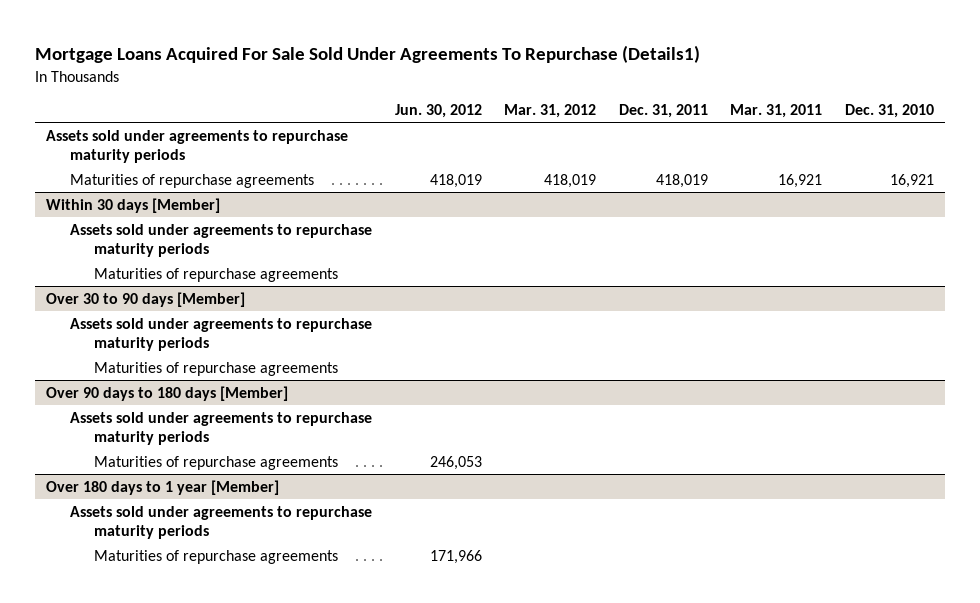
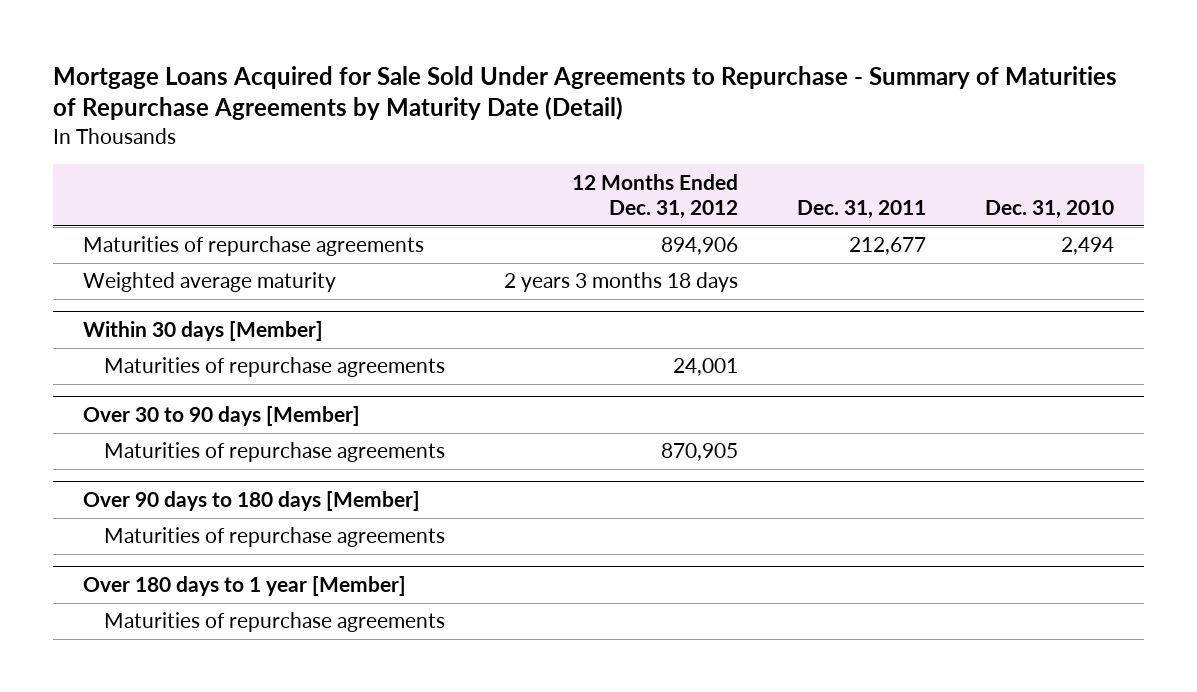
- Mortgage Loans Acquired For Sale Sold Under Agreements To Repurchase (Details1)
+ Mortgage Loans Acquired for Sale Sold Under Agreements to Repurchase - Summary of Maturities of Repurchase Agreements by Maturity Date (Detail)
- | Jun. 30, 2012 | Mar. 31, 2012 | Dec. 31, 2011 | Mar. 31, 2011 | Dec. 31, 2010
+ | 12 Months Ended Dec. 31, 2012 | Dec. 31, 2011 | Dec. 31, 2010
- Assets sold under agreements to repurchase maturity periods
- Maturities of repurchase agreements | 418,019 | 418,019 | 418,019 | 16,921 | 16,921
+ Maturities of repurchase agreements | 894,906 | 212,677 | 2,494
+ Weighted average maturity | 2 years 3 months 18 days | |
@ Within 30 days [Member]
- Assets sold under agreements to repurchase maturity periods
@ Over 30 to 90 days [Member]
- Assets sold under agreements to repurchase maturity periods
@ Over 90 days to 180 days [Member]
- Assets sold under agreements to repurchase maturity periods
@ Over 180 days to 1 year [Member]
- Assets sold under agreements to repurchase maturity periods

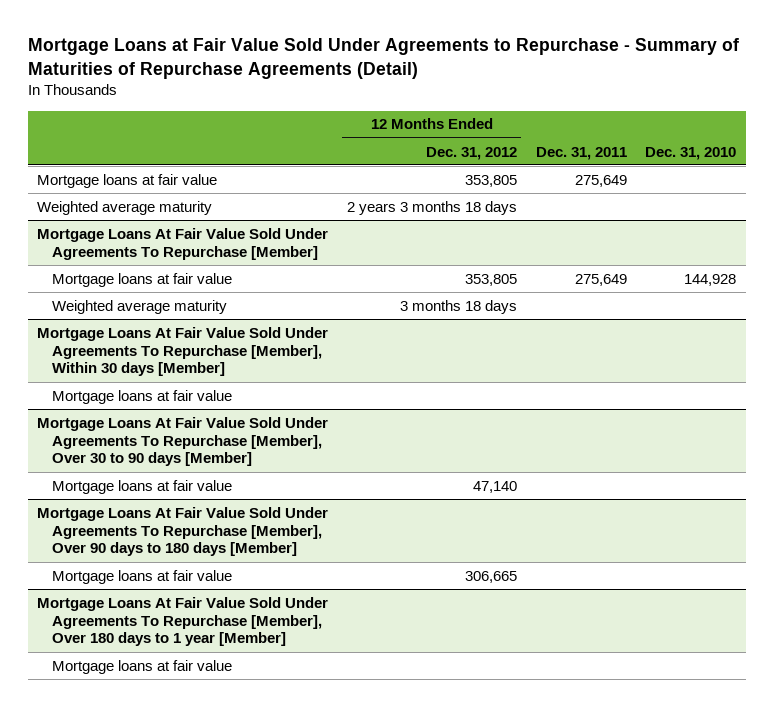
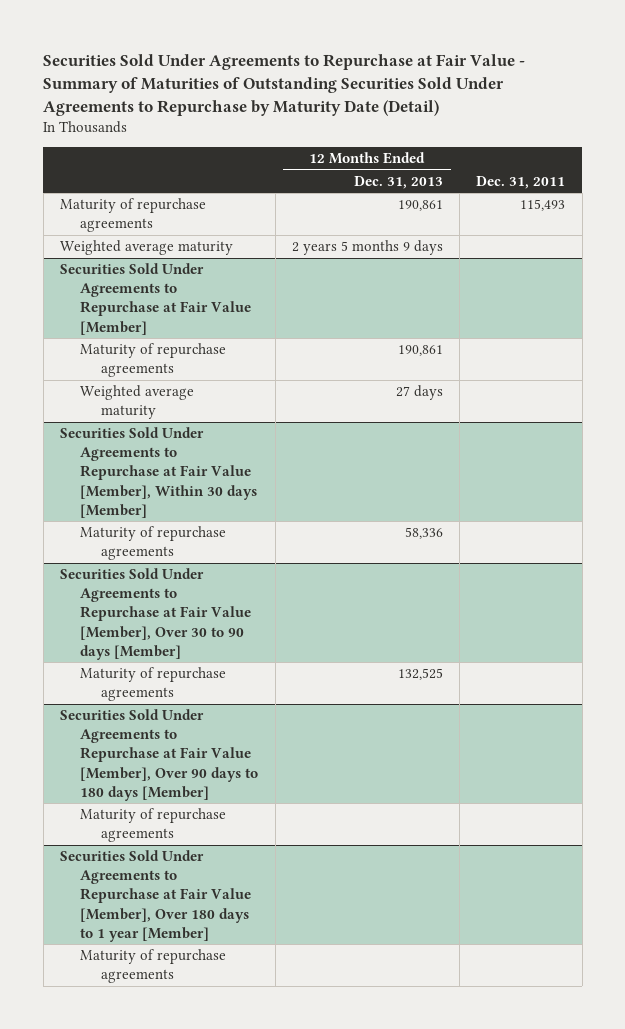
- Mortgage Loans at Fair Value Sold Under Agreements to Repurchase - Summary of Maturities of Repurchase Agreements (Detail)
+ Securities Sold Under Agreements to Repurchase at Fair Value - Summary of Maturities of Outstanding Securities Sold Under Agreements to Repurchase by Maturity Date (Detail)
- | 12 Months Ended Dec. 31, 2012 | Dec. 31, 2011 | Dec. 31, 2010
+ | 12 Months Ended Dec. 31, 2013 | Dec. 31, 2011
- Mortgage loans at fair value | 353,805 | 275,649 |
+ Maturity of repurchase agreements | 190,861 | 115,493
- Mortgage Loans At Fair Value Sold Under Agreements To Repurchase [Member]
- Mortgage loans at fair value | 353,805 | 275,649 | 144,928
+ Securities Sold Under Agreements to Repurchase at Fair Value [Member]
+ Maturity of repurchase agreements | 190,861 |
- Mortgage Loans At Fair Value Sold Under Agreements To Repurchase [Member], Within 30 days [Member]
- Mortgage loans at fair value
- Mortgage Loans At Fair Value Sold Under Agreements To Repurchase [Member], Over 30 to 90 days [Member]
- Mortgage loans at fair value | 47,140 | |
- Mortgage Loans At Fair Value Sold Under Agreements To Repurchase [Member], Over 90 days to 180 days [Member]
- Mortgage loans at fair value | 306,665 | |
- Mortgage Loans At Fair Value Sold Under Agreements To Repurchase [Member], Over 180 days to 1 year [Member]
- Mortgage loans at fair value
+ Securities Sold Under Agreements to Repurchase at Fair Value [Member], Within 30 days [Member]
+ Maturity of repurchase agreements | 58,336 |
+ Securities Sold Under Agreements to Repurchase at Fair Value [Member], Over 30 to 90 days [Member]
+ Maturity of repurchase agreements | 132,525 |
+ Securities Sold Under Agreements to Repurchase at Fair Value [Member], Over 90 days to 180 days [Member]
+ Maturity of repurchase agreements
+ Securities Sold Under Agreements to Repurchase at Fair Value [Member], Over 180 days to 1 year [Member]
+ Maturity of repurchase agreements

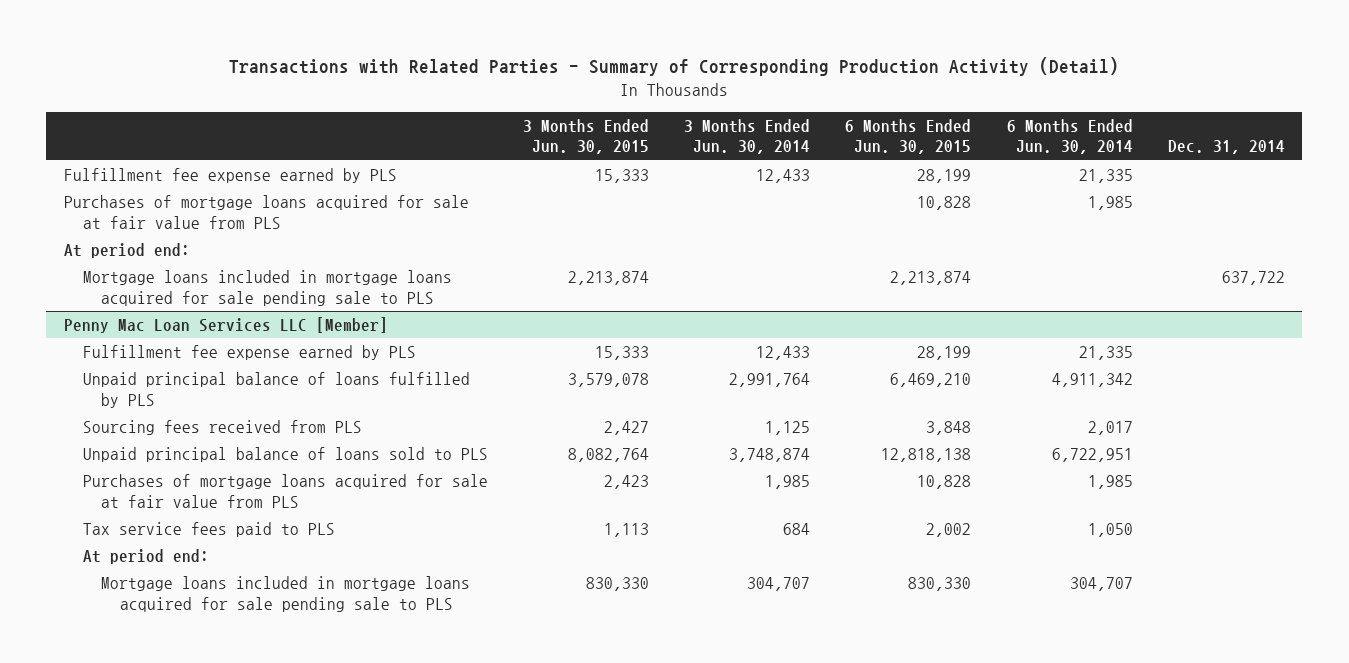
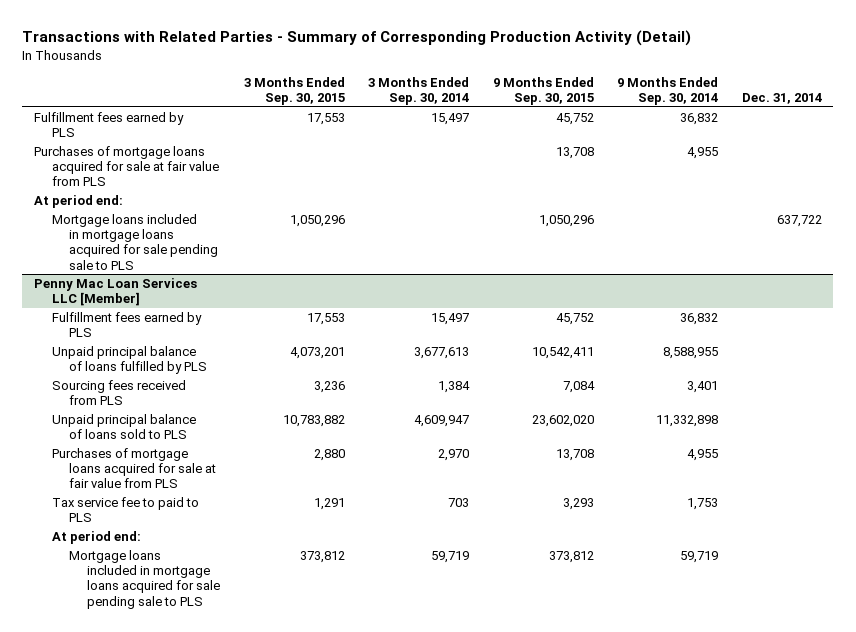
- | 3 Months Ended Jun. 30, 2015 | 3 Months Ended Jun. 30, 2014 | 6 Months Ended Jun. 30, 2015 | 6 Months Ended Jun. 30, 2014 | Dec. 31, 2014
+ | 3 Months Ended Sep. 30, 2015 | 3 Months Ended Sep. 30, 2014 | 9 Months Ended Sep. 30, 2015 | 9 Months Ended Sep. 30, 2014 | Dec. 31, 2014
- Fulfillment fee expense earned by PLS | 15,333 | 12,433 | 28,199 | 21,335 |
+ Fulfillment fees earned by PLS | 17,553 | 15,497 | 45,752 | 36,832 |
@ Penny Mac Loan Services LLC [Member]
- Fulfillment fee expense earned by PLS | 15,333 | 12,433 | 28,199 | 21,335 |
+ Fulfillment fees earned by PLS | 17,553 | 15,497 | 45,752 | 36,832 |
- Tax service fees paid to PLS | 1,113 | 684 | 2,002 | 1,050 |
+ Tax service fee to paid to PLS | 1,291 | 703 | 3,293 | 1,753 |

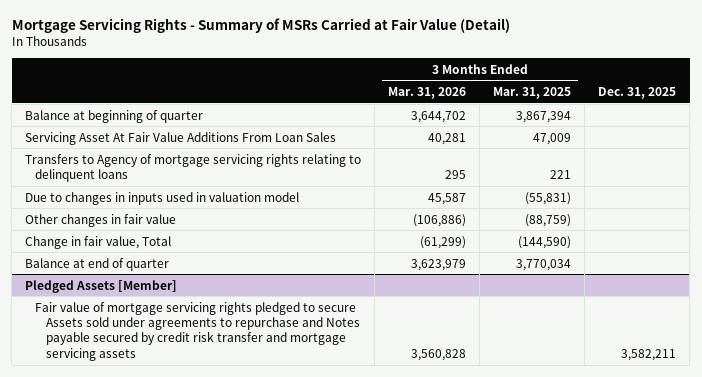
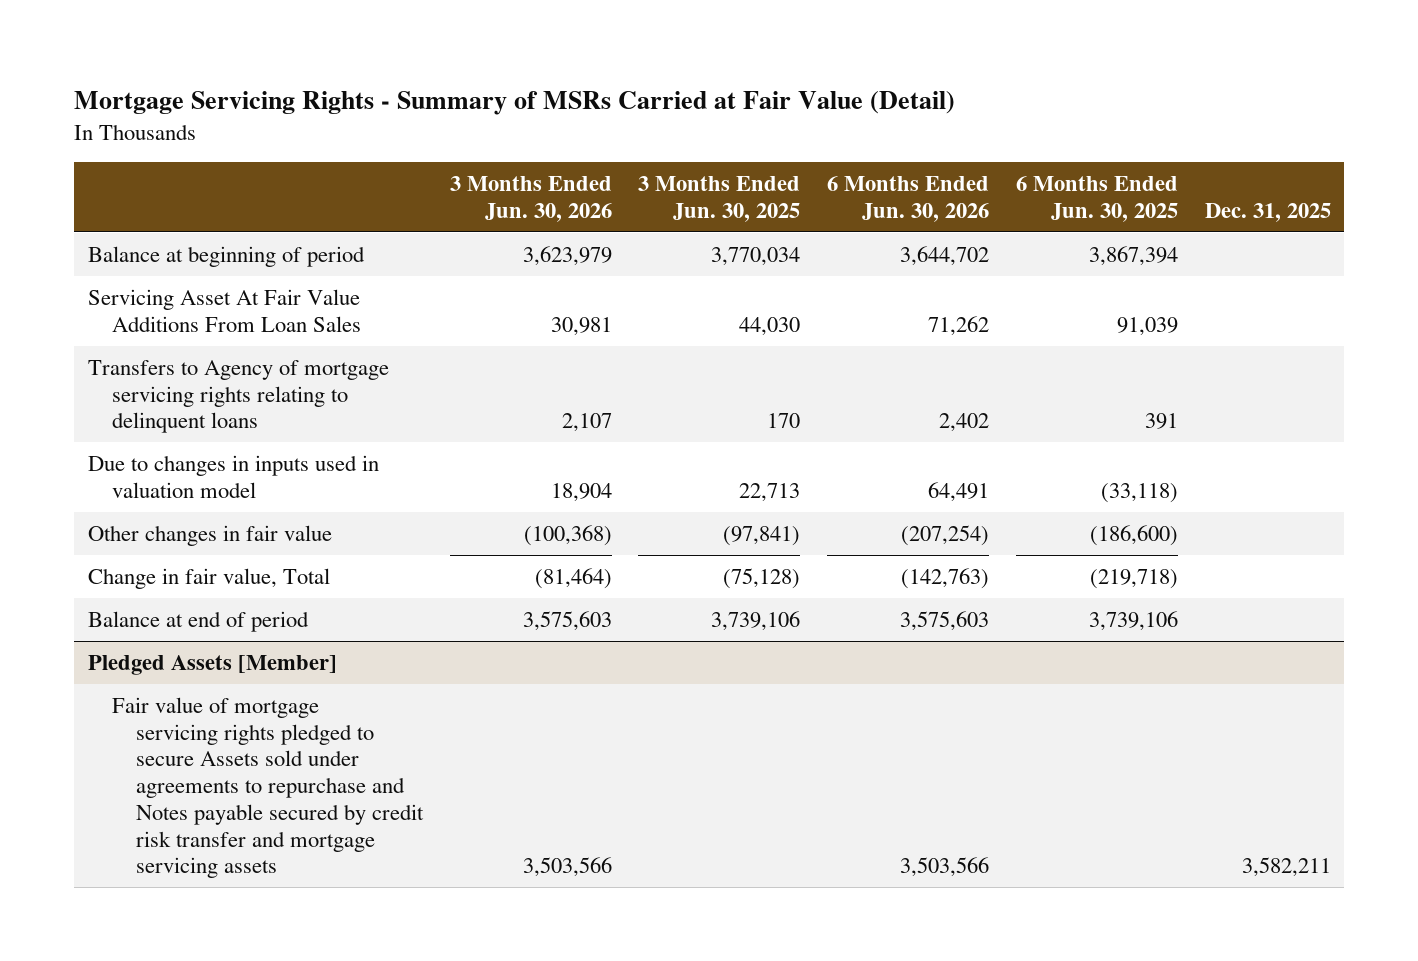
- | 3 Months Ended Mar. 31, 2026 | 3 Months Ended Mar. 31, 2025 | Dec. 31, 2025
+ | 3 Months Ended Jun. 30, 2026 | 3 Months Ended Jun. 30, 2025 | 6 Months Ended Jun. 30, 2026 | 6 Months Ended Jun. 30, 2025 | Dec. 31, 2025
- Balance at beginning of quarter | 3,644,702 | 3,867,394 |
+ Balance at beginning of period | 3,623,979 | 3,770,034 | 3,644,702 | 3,867,394 |
- Balance at end of quarter | 3,623,979 | 3,770,034 |
+ Balance at end of period | 3,575,603 | 3,739,106 | 3,575,603 | 3,739,106 |

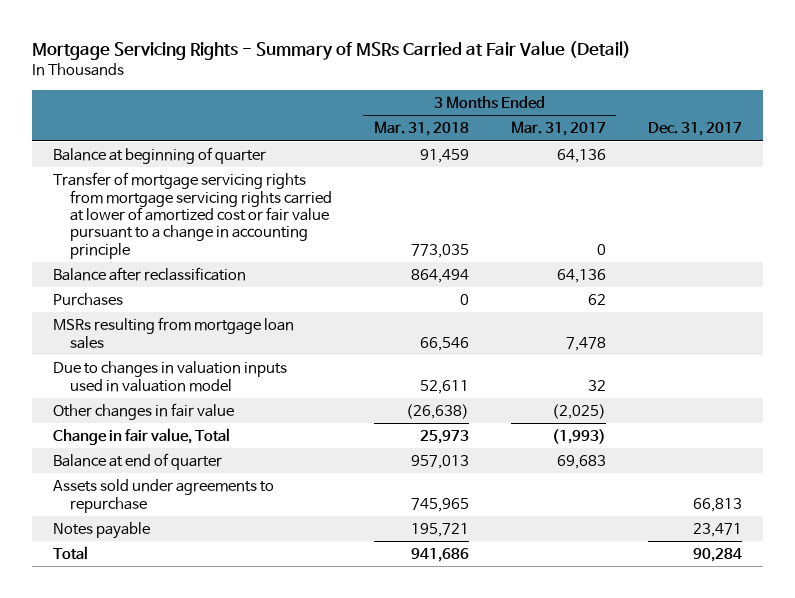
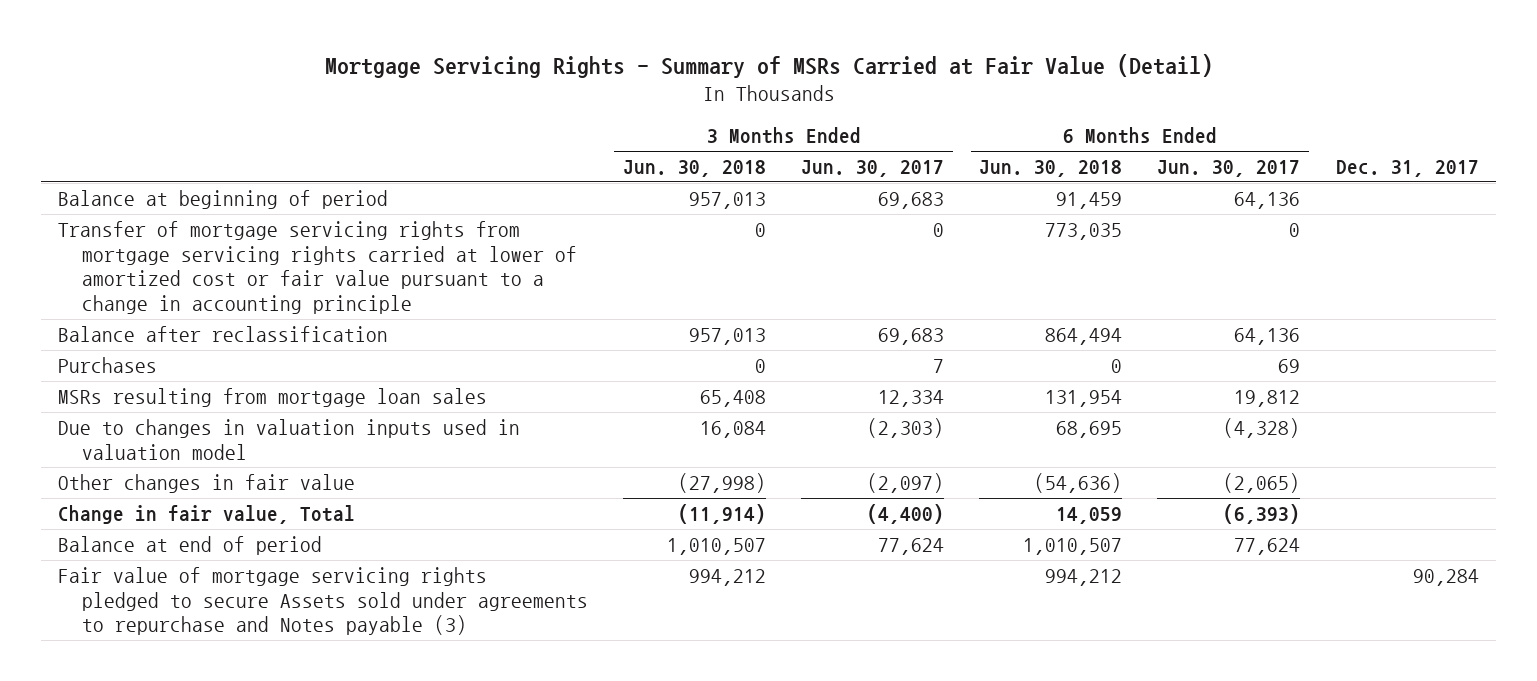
- | 3 Months Ended Mar. 31, 2018 | 3 Months Ended Mar. 31, 2017 | Dec. 31, 2017
+ | 3 Months Ended Jun. 30, 2018 | 3 Months Ended Jun. 30, 2017 | 6 Months Ended Jun. 30, 2018 | 6 Months Ended Jun. 30, 2017 | Dec. 31, 2017
- Balance at beginning of quarter | 91,459 | 64,136 |
+ Balance at beginning of period | 957,013 | 69,683 | 91,459 | 64,136 |
- Balance at end of quarter | 957,013 | 69,683 |
- Assets sold under agreements to repurchase | 745,965 | | 66,813
- Notes payable | 195,721 | | 23,471
- Total | 941,686 | | 90,284
+ Balance at end of period | 1,010,507 | 77,624 | 1,010,507 | 77,624 |
+ Fair value of mortgage servicing rights pledged to secure Assets sold under agreements to repurchase and Notes payable (3) | 994,212 | | 994,212 | | 90,284

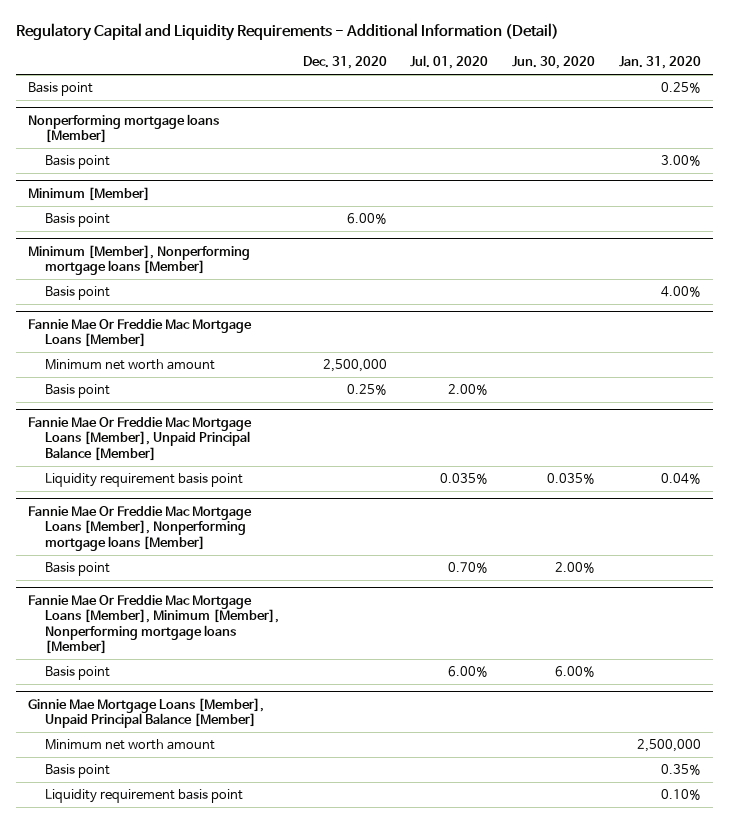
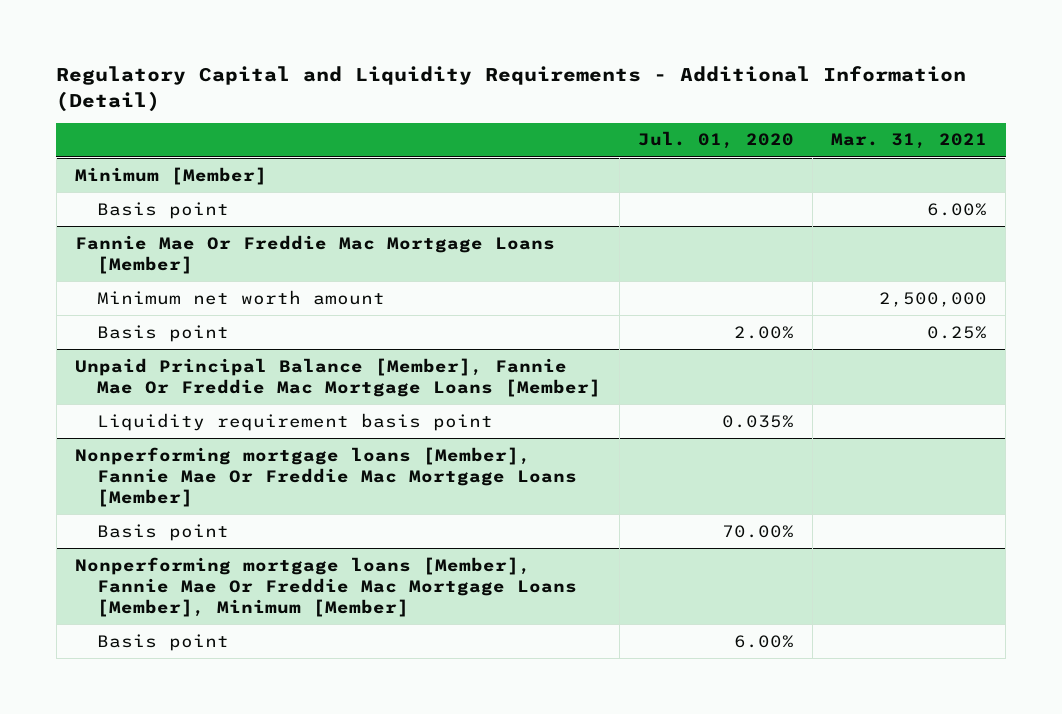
- | Dec. 31, 2020 | Jul. 01, 2020 | Jun. 30, 2020 | Jan. 31, 2020
+ | Jul. 01, 2020 | Mar. 31, 2021
- Basis point | | | | 0.25%
- Nonperforming mortgage loans [Member]
- Basis point | | | | 3.00%
- Minimum [Member], Nonperforming mortgage loans [Member]
- Basis point | | | | 4.00%
- Fannie Mae Or Freddie Mac Mortgage Loans [Member], Unpaid Principal Balance [Member]
+ Unpaid Principal Balance [Member], Fannie Mae Or Freddie Mac Mortgage Loans [Member]
- Fannie Mae Or Freddie Mac Mortgage Loans [Member], Nonperforming mortgage loans [Member]
- Basis point | | 0.70% | 2.00% |
- Fannie Mae Or Freddie Mac Mortgage Loans [Member], Minimum [Member], Nonperforming mortgage loans [Member]
+ Nonperforming mortgage loans [Member], Fannie Mae Or Freddie Mac Mortgage Loans [Member]
+ Basis point | 70.00% |
+ Nonperforming mortgage loans [Member], Fannie Mae Or Freddie Mac Mortgage Loans [Member], Minimum [Member]
- Ginnie Mae Mortgage Loans [Member], Unpaid Principal Balance [Member]
- Minimum net worth amount | | | | 2,500,000
- Basis point | | | | 0.35%
- Liquidity requirement basis point | | | | 0.10%

